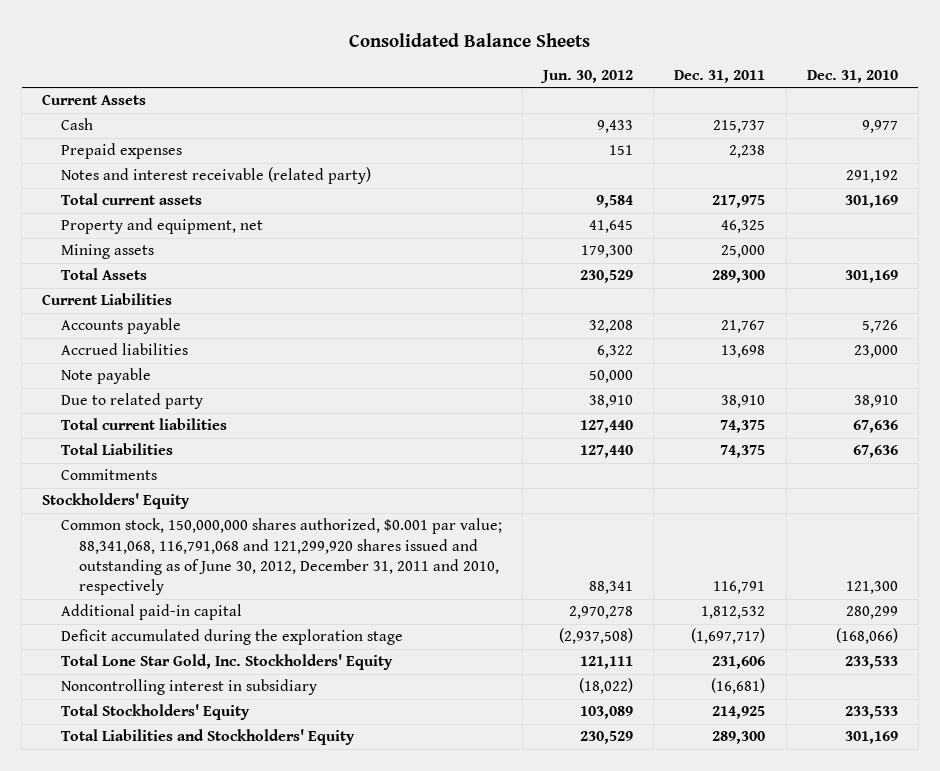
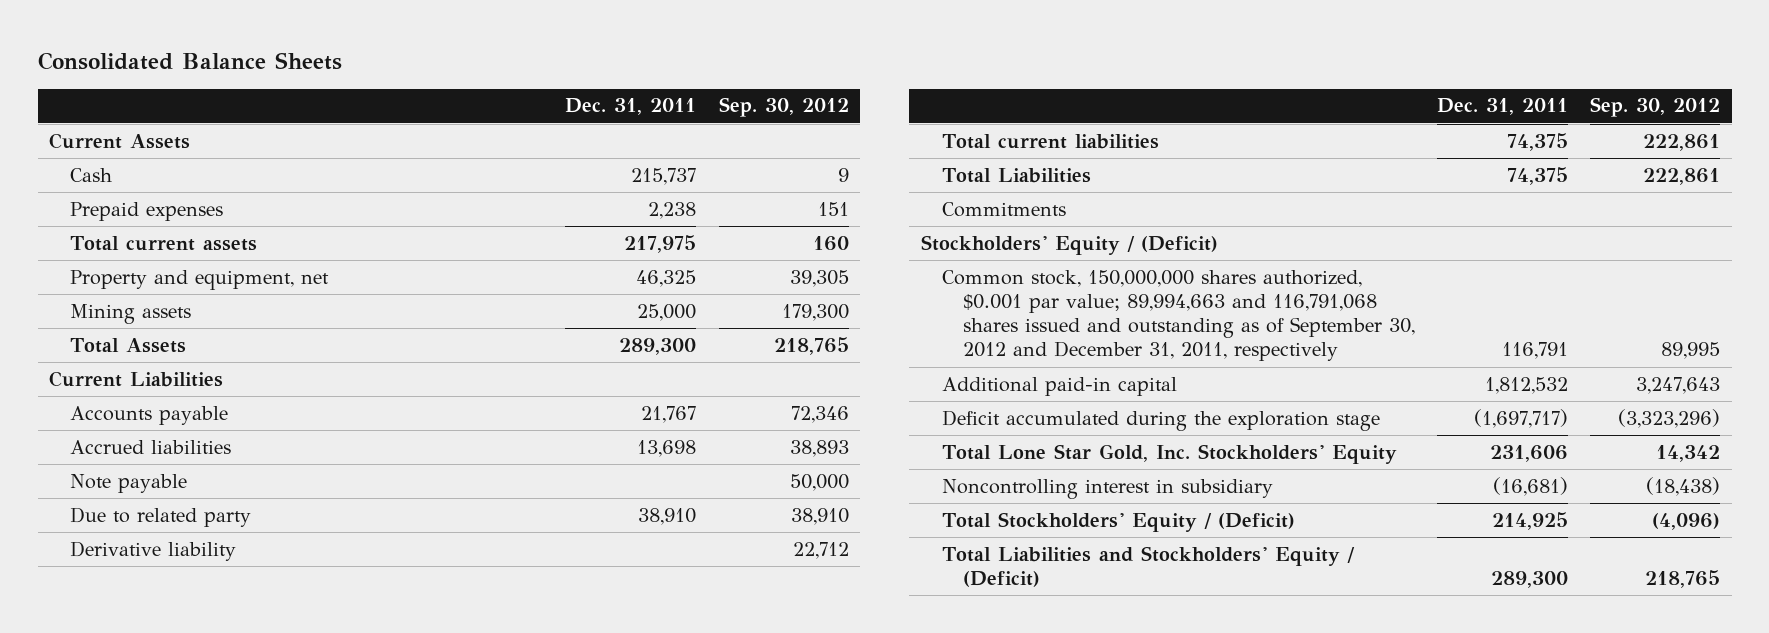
- | Jun. 30, 2012 | Dec. 31, 2011 | Dec. 31, 2010
+ | Dec. 31, 2011 | Sep. 30, 2012
- Notes and interest receivable (related party) | | | 291,192
+ Derivative liability | | 22,712
- Stockholders' Equity
- Common stock, 150,000,000 shares authorized, $0.001 par value; 88,341,068, 116,791,068 and 121,299,920 shares issued and outstanding as of June 30, 2012, December 31, 2011 and 2010, respectively | 88,341 | 116,791 | 121,300
+ Stockholders' Equity / (Deficit)
+ Common stock, 150,000,000 shares authorized, $0.001 par value; 89,994,663 and 116,791,068 shares issued and outstanding as of September 30, 2012 and December 31, 2011, respectively | 116,791 | 89,995
- Total Stockholders' Equity | 103,089 | 214,925 | 233,533
- Total Liabilities and Stockholders' Equity | 230,529 | 289,300 | 301,169
+ Total Stockholders' Equity / (Deficit) | 214,925 | (4,096)
+ Total Liabilities and Stockholders' Equity / (Deficit) | 289,300 | 218,765

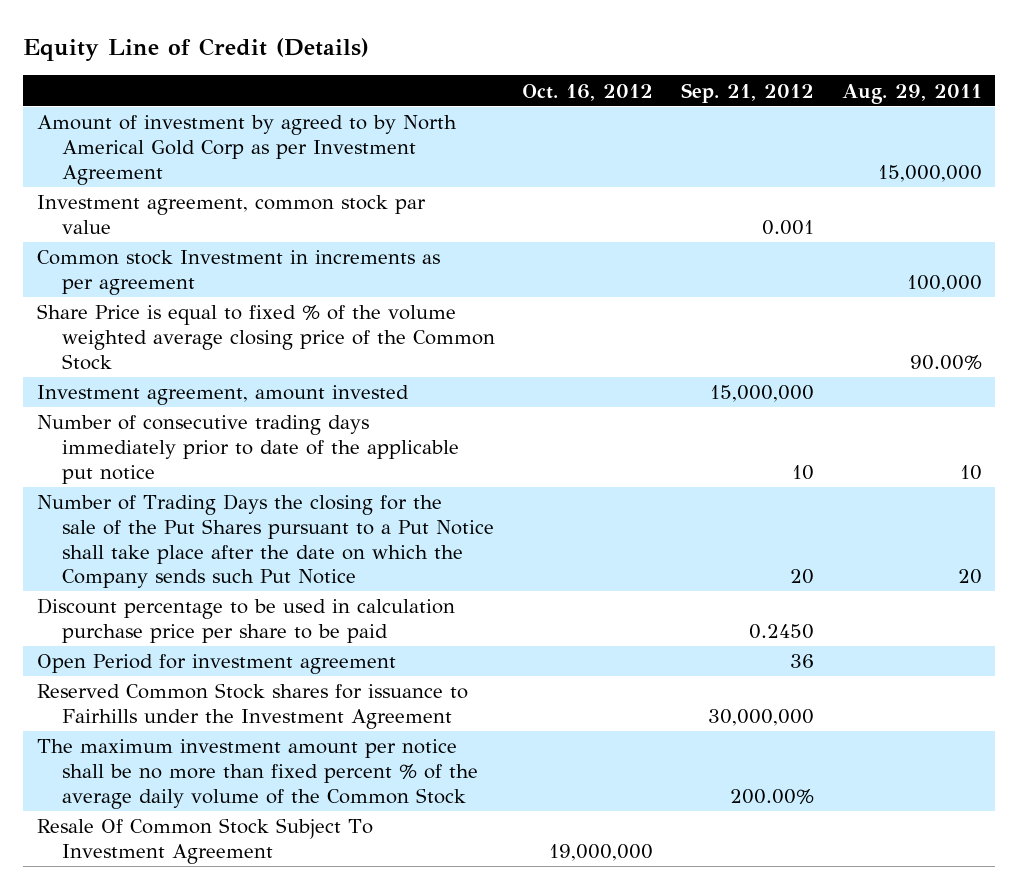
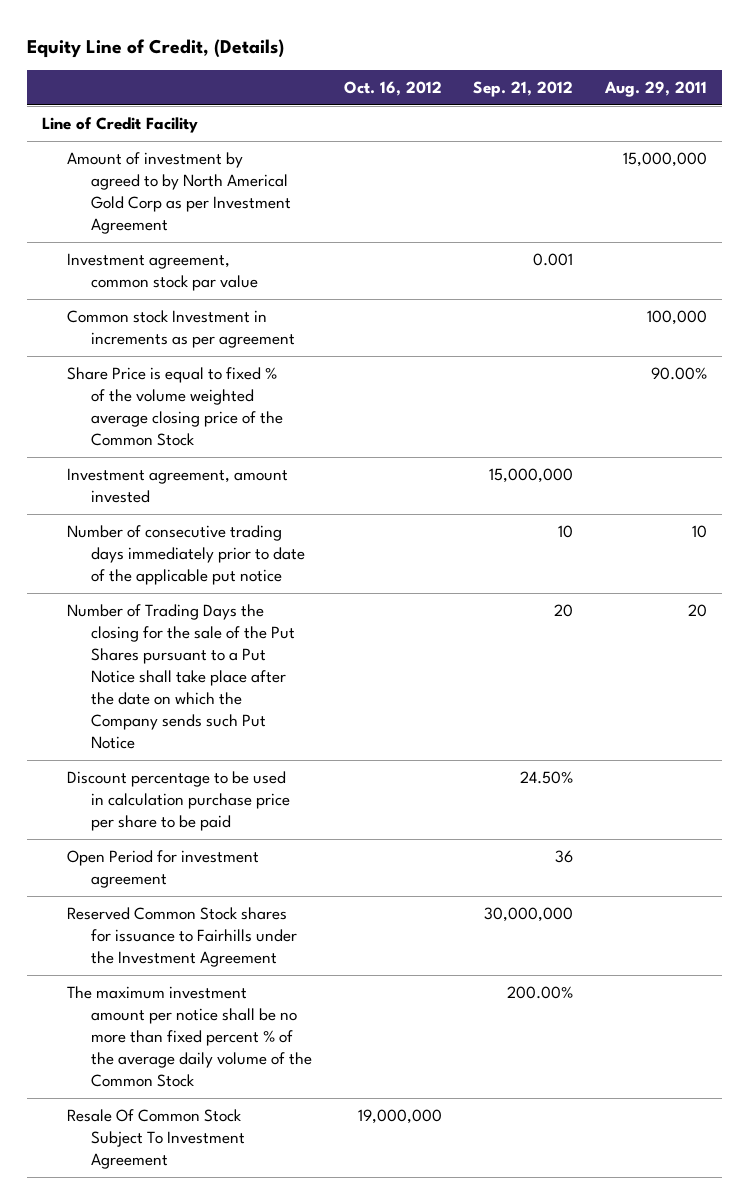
- Equity Line of Credit (Details)
+ Equity Line of Credit, (Details)
+ Line of Credit Facility
- Discount percentage to be used in calculation purchase price per share to be paid | | 0.2450 |
+ Discount percentage to be used in calculation purchase price per share to be paid | | 24.50% |

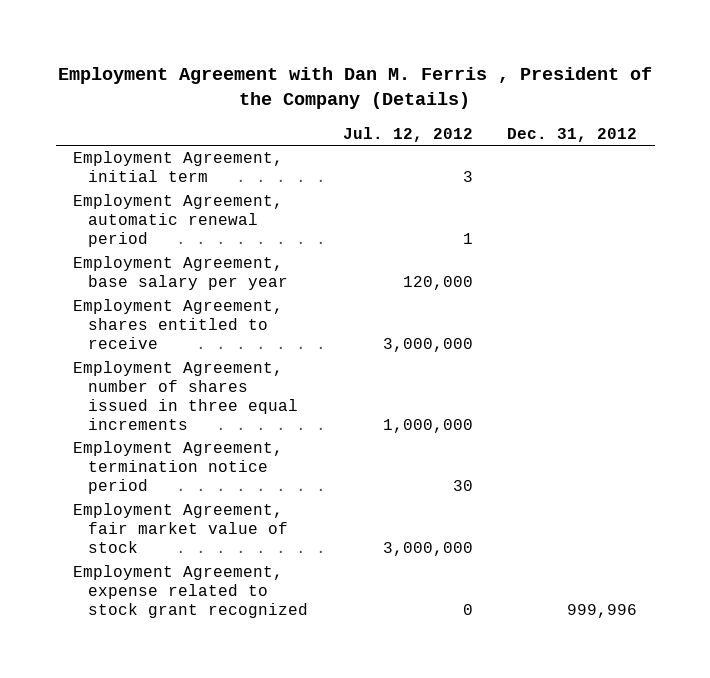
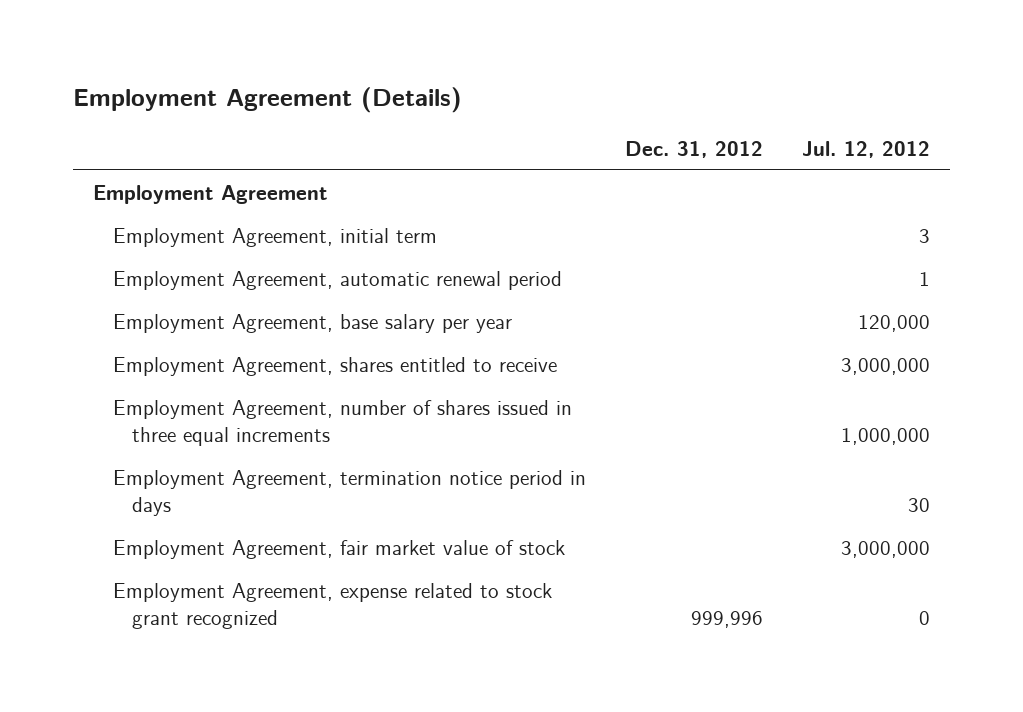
- Employment Agreement with Dan M. Ferris , President of the Company (Details)
+ Employment Agreement (Details)
- | Jul. 12, 2012 | Dec. 31, 2012
+ | Dec. 31, 2012 | Jul. 12, 2012
+ Employment Agreement
- Employment Agreement, termination notice period | 30 |
+ Employment Agreement, termination notice period in days | | 30

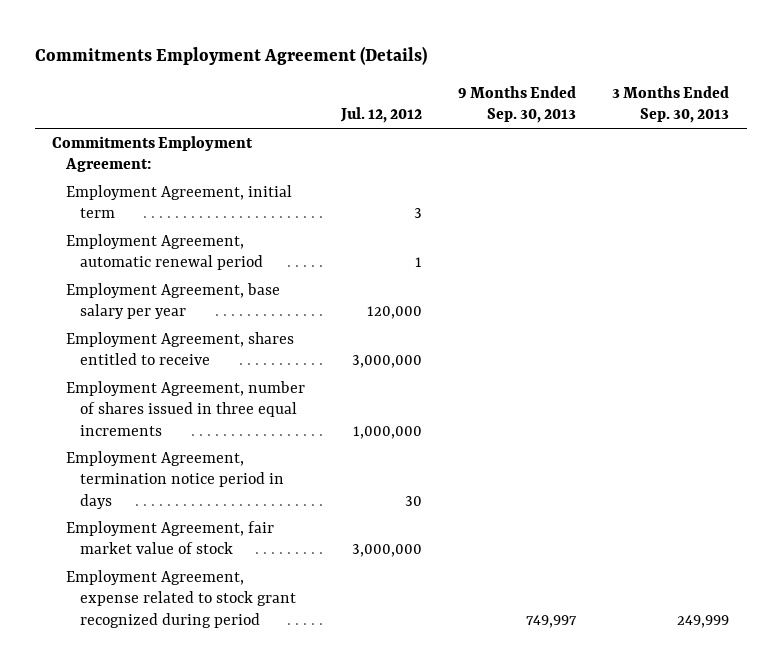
- Employment Agreement (Details)
+ Commitments Employment Agreement (Details)
- | Dec. 31, 2012 | Jul. 12, 2012
+ | Jul. 12, 2012 | 9 Months Ended Sep. 30, 2013 | 3 Months Ended Sep. 30, 2013
- Employment Agreement
+ Commitments Employment Agreement:
- Employment Agreement, expense related to stock grant recognized | 999,996 | 0
+ Employment Agreement, expense related to stock grant recognized during period | | 749,997 | 249,999

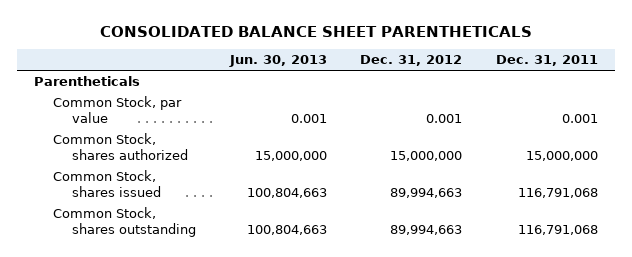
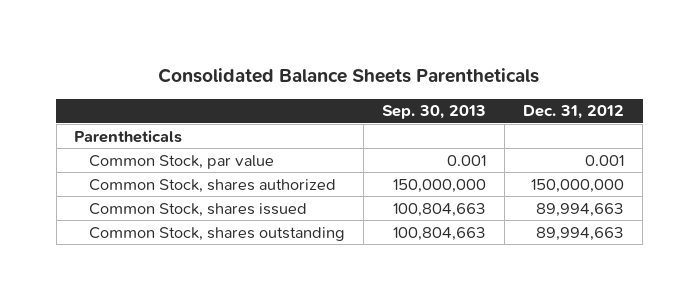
- CONSOLIDATED BALANCE SHEET PARENTHETICALS
+ Consolidated Balance Sheets Parentheticals
- | Jun. 30, 2013 | Dec. 31, 2012 | Dec. 31, 2011
+ | Sep. 30, 2013 | Dec. 31, 2012
- Common Stock, shares authorized | 15,000,000 | 15,000,000 | 15,000,000
+ Common Stock, shares authorized | 150,000,000 | 150,000,000

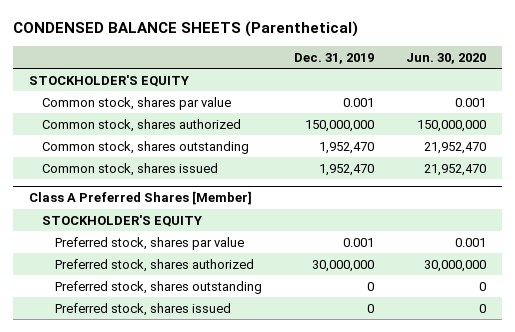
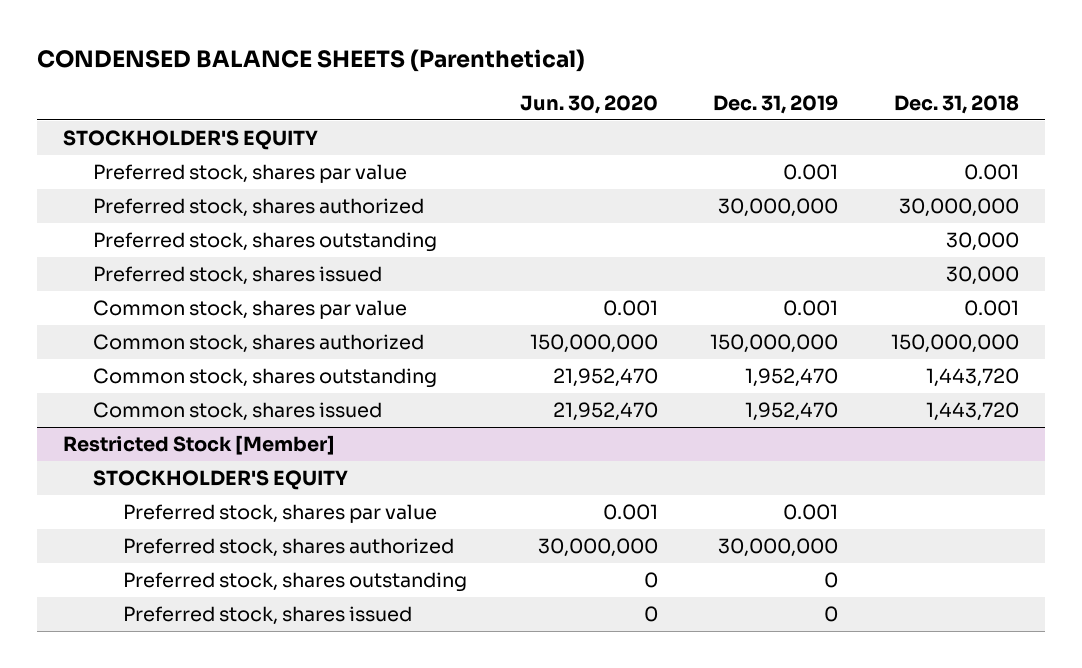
- | Dec. 31, 2019 | Jun. 30, 2020
+ | Jun. 30, 2020 | Dec. 31, 2019 | Dec. 31, 2018
+ Preferred stock, shares par value | | 0.001 | 0.001
+ Preferred stock, shares authorized | | 30,000,000 | 30,000,000
+ Preferred stock, shares outstanding | | | 30,000
+ Preferred stock, shares issued | | | 30,000
- Class A Preferred Shares [Member]
+ Restricted Stock [Member]

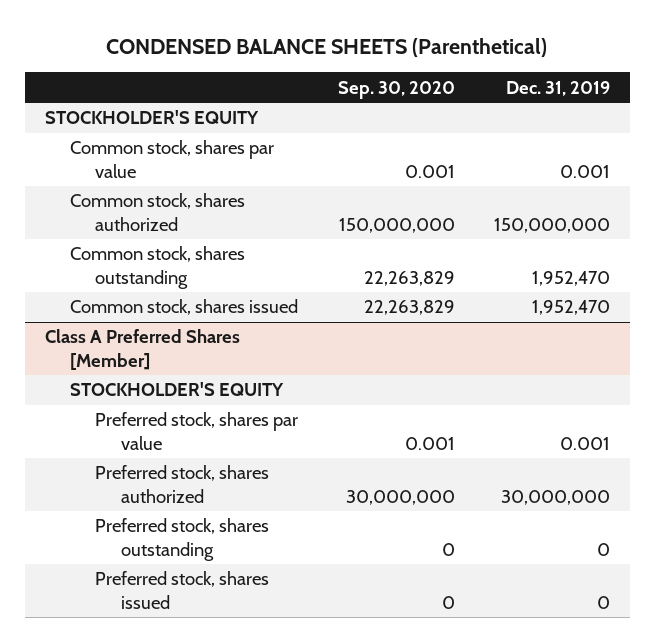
- | Jun. 30, 2020 | Dec. 31, 2019 | Dec. 31, 2018
+ | Sep. 30, 2020 | Dec. 31, 2019
- Preferred stock, shares par value | | 0.001 | 0.001
- Preferred stock, shares authorized | | 30,000,000 | 30,000,000
- Preferred stock, shares outstanding | | | 30,000
- Preferred stock, shares issued | | | 30,000
- Restricted Stock [Member]
+ Class A Preferred Shares [Member]

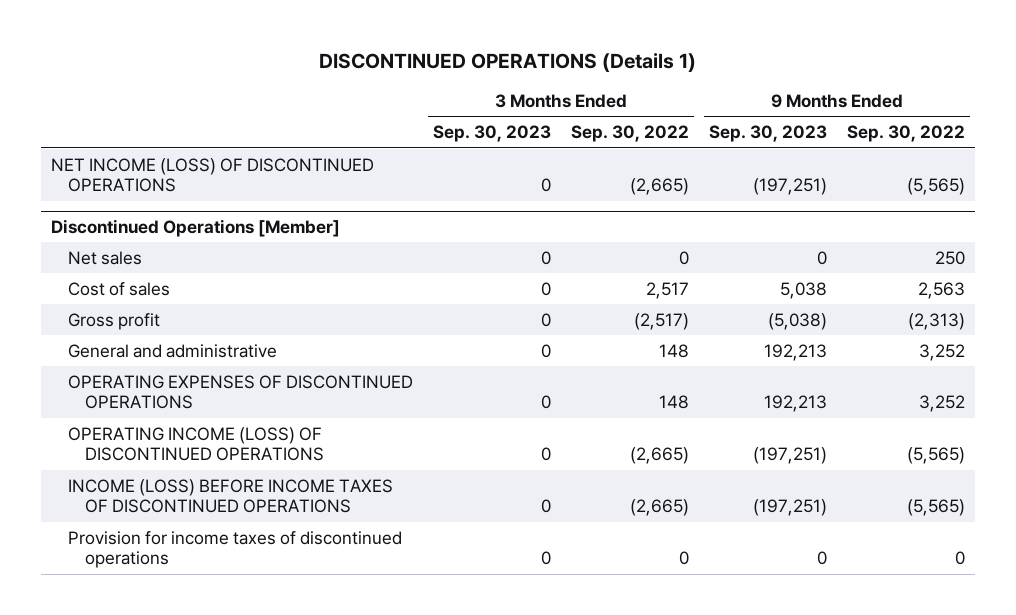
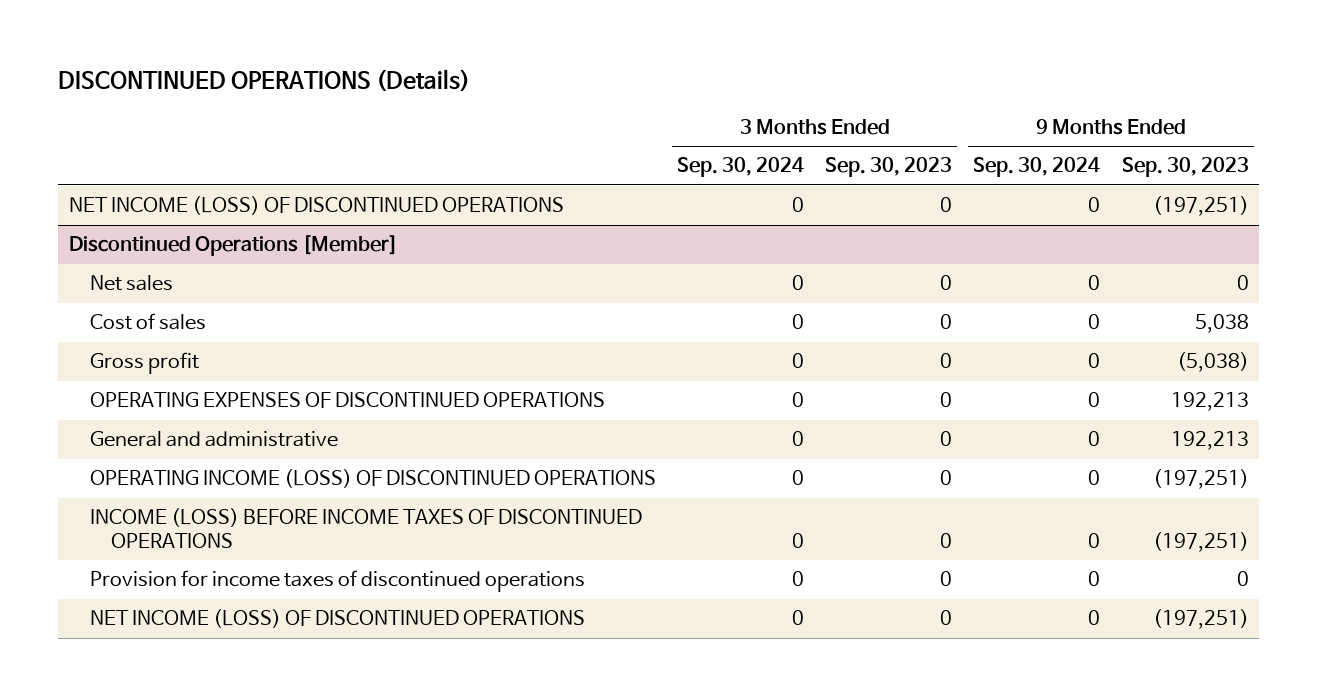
- DISCONTINUED OPERATIONS (Details 1)
+ DISCONTINUED OPERATIONS (Details)
- | 3 Months Ended Sep. 30, 2023 | 3 Months Ended Sep. 30, 2022 | 9 Months Ended Sep. 30, 2023 | 9 Months Ended Sep. 30, 2022
+ | 3 Months Ended Sep. 30, 2024 | 3 Months Ended Sep. 30, 2023 | 9 Months Ended Sep. 30, 2024 | 9 Months Ended Sep. 30, 2023
@ Discontinued Operations [Member]
moved down: General and administrative | 0 | 0 | 0 | 192,213
+ NET INCOME (LOSS) OF DISCONTINUED OPERATIONS | 0 | 0 | 0 | (197,251)

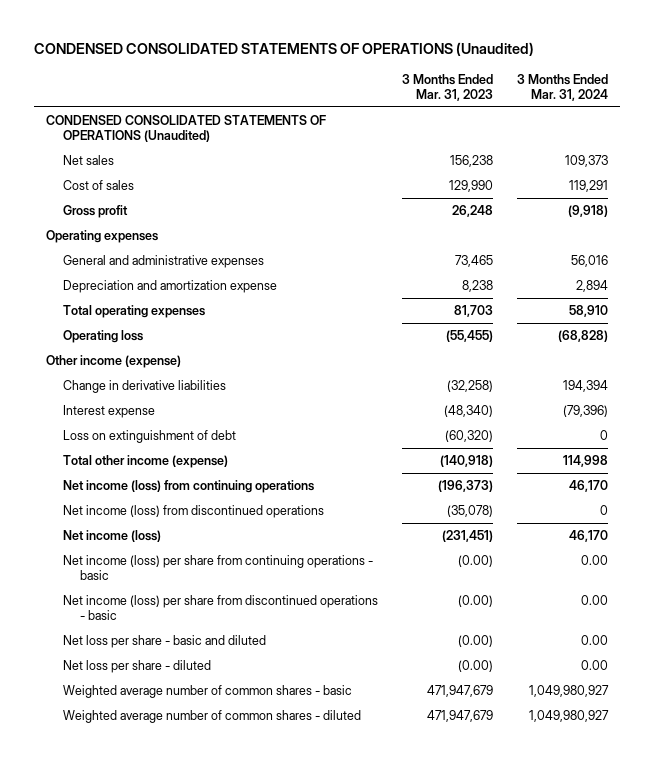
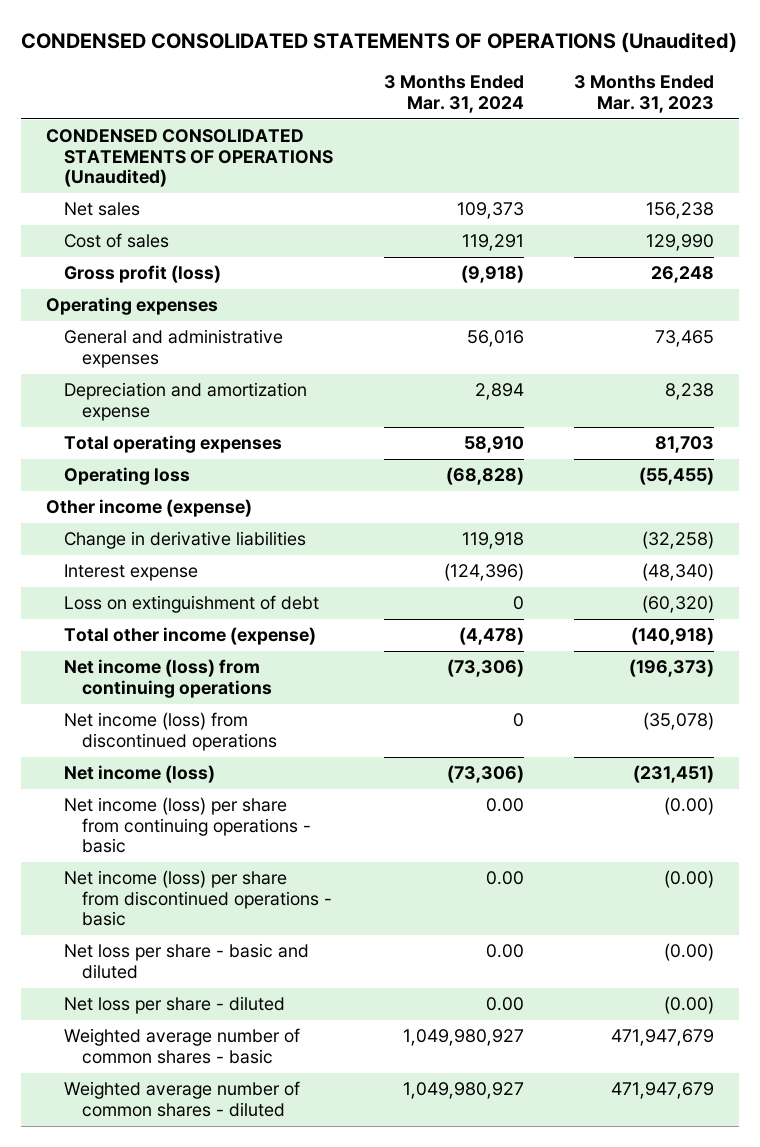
- | 3 Months Ended Mar. 31, 2023 | 3 Months Ended Mar. 31, 2024
+ | 3 Months Ended Mar. 31, 2024 | 3 Months Ended Mar. 31, 2023
- Gross profit | 26,248 | (9,918)
+ Gross profit (loss) | (9,918) | 26,248
- Change in derivative liabilities | (32,258) | 194,394
- Interest expense | (48,340) | (79,396)
+ Change in derivative liabilities | 119,918 | (32,258)
+ Interest expense | (124,396) | (48,340)
- Total other income (expense) | (140,918) | 114,998
- Net income (loss) from continuing operations | (196,373) | 46,170
+ Total other income (expense) | (4,478) | (140,918)
+ Net income (loss) from continuing operations | (73,306) | (196,373)
- Net income (loss) | (231,451) | 46,170
+ Net income (loss) | (73,306) | (231,451)

